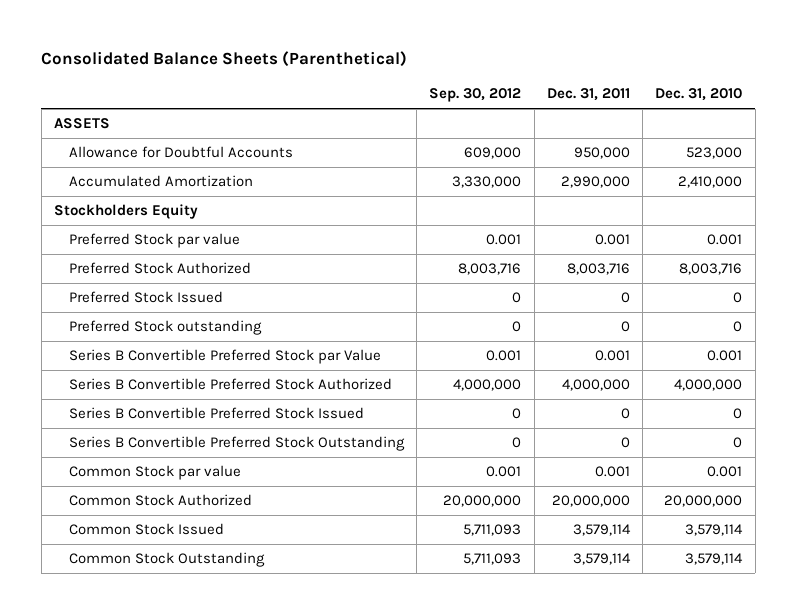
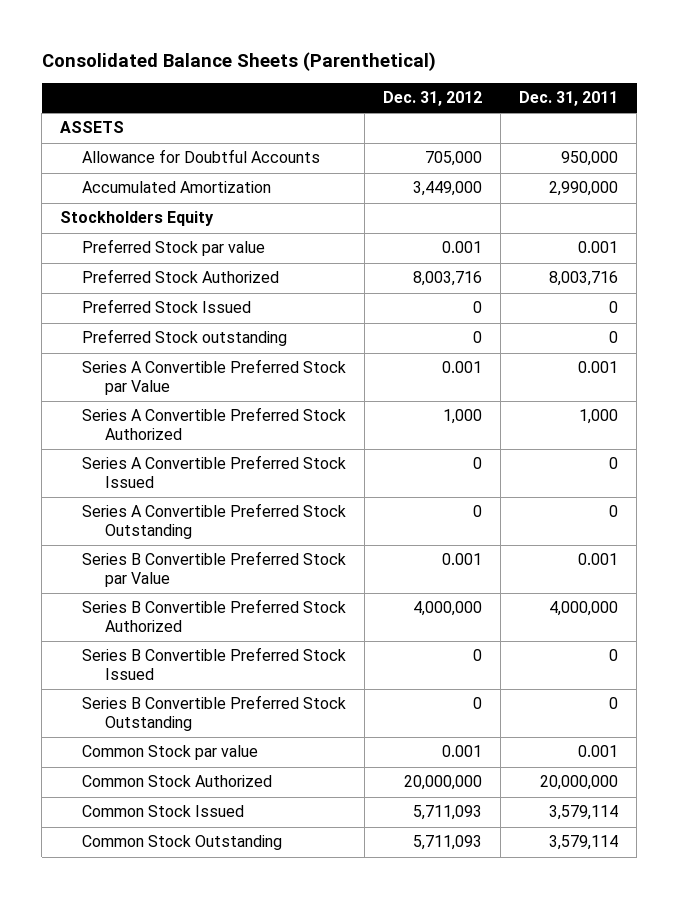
- | Sep. 30, 2012 | Dec. 31, 2011 | Dec. 31, 2010
+ | Dec. 31, 2012 | Dec. 31, 2011
+ Series A Convertible Preferred Stock par Value | 0.001 | 0.001
+ Series A Convertible Preferred Stock Authorized | 1,000 | 1,000
+ Series A Convertible Preferred Stock Issued | 0 | 0
+ Series A Convertible Preferred Stock Outstanding | 0 | 0

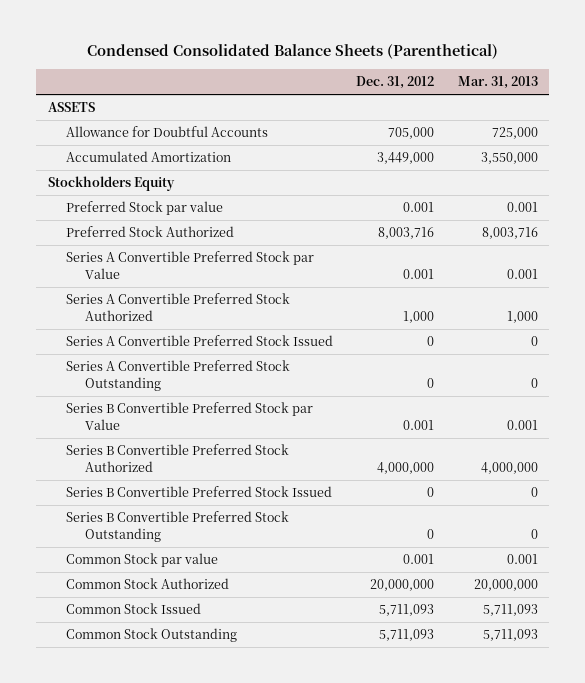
- Consolidated Balance Sheets (Parenthetical)
+ Condensed Consolidated Balance Sheets (Parenthetical)
- | Dec. 31, 2012 | Dec. 31, 2011
+ | Dec. 31, 2012 | Mar. 31, 2013
- Preferred Stock Issued | 0 | 0
- Preferred Stock outstanding | 0 | 0

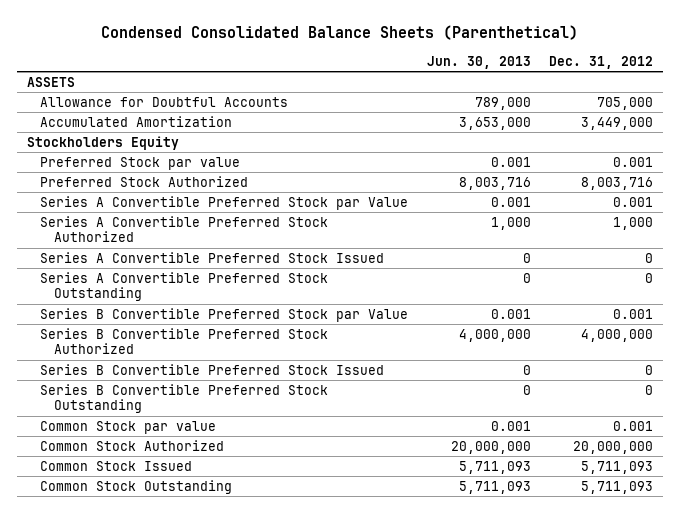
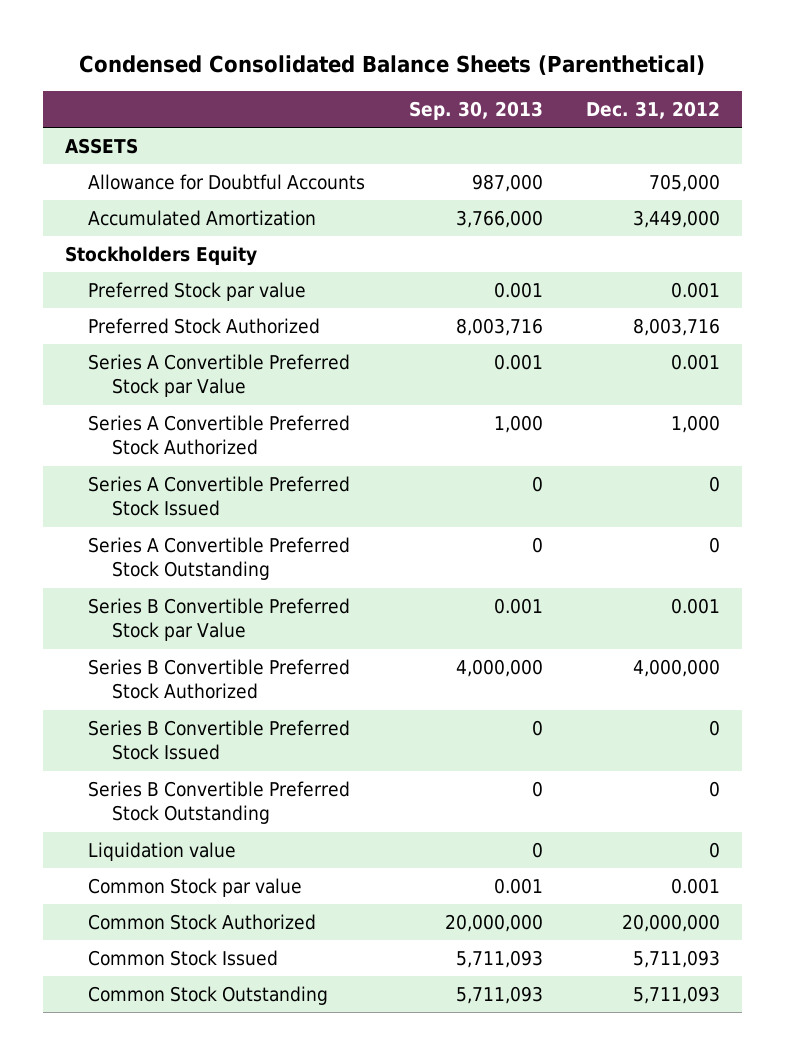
- | Jun. 30, 2013 | Dec. 31, 2012
+ | Sep. 30, 2013 | Dec. 31, 2012
+ Liquidation value | 0 | 0

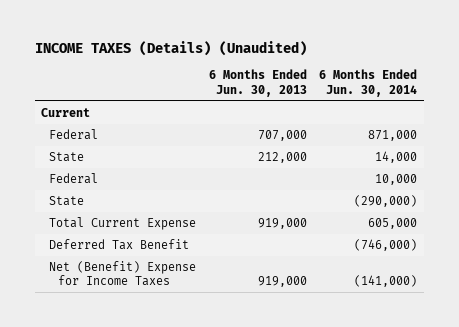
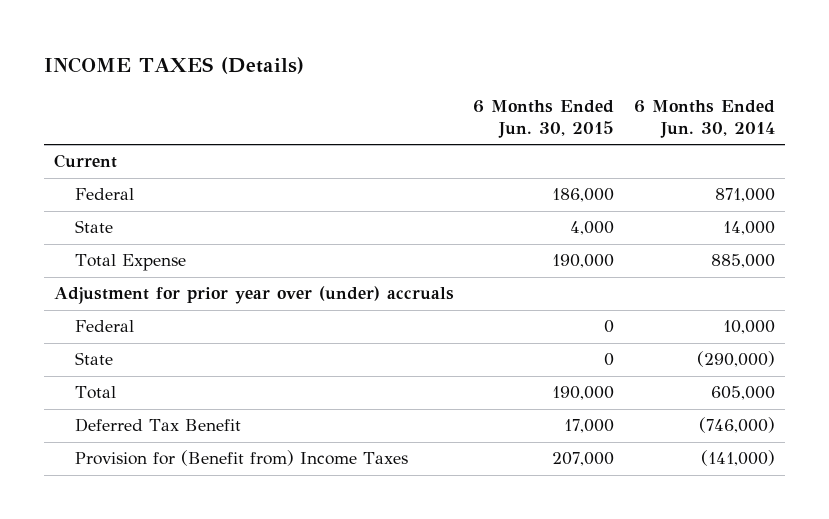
- INCOME TAXES (Details) (Unaudited)
+ INCOME TAXES (Details)
- | 6 Months Ended Jun. 30, 2013 | 6 Months Ended Jun. 30, 2014
+ | 6 Months Ended Jun. 30, 2015 | 6 Months Ended Jun. 30, 2014
+ Total Expense | 190,000 | 885,000
+ Adjustment for prior year over (under) accruals
- Total Current Expense | 919,000 | 605,000
+ Total | 190,000 | 605,000
- Net (Benefit) Expense for Income Taxes | 919,000 | (141,000)
+ Provision for (Benefit from) Income Taxes | 207,000 | (141,000)

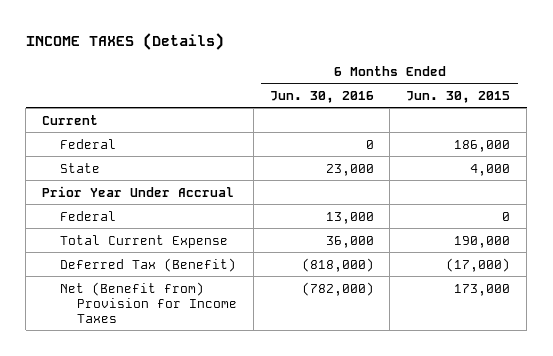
- | 6 Months Ended Jun. 30, 2015 | 6 Months Ended Jun. 30, 2014
+ | 6 Months Ended Jun. 30, 2016 | 6 Months Ended Jun. 30, 2015
- Total Expense | 190,000 | 885,000
- Adjustment for prior year over (under) accruals
+ Prior Year Under Accrual
- State | 0 | (290,000)
- Total | 190,000 | 605,000
- Deferred Tax Benefit | 17,000 | (746,000)
- Provision for (Benefit from) Income Taxes | 207,000 | (141,000)
+ Total Current Expense | 36,000 | 190,000
+ Deferred Tax (Benefit) | (818,000) | (17,000)
+ Net (Benefit from) Provision for Income Taxes | (782,000) | 173,000

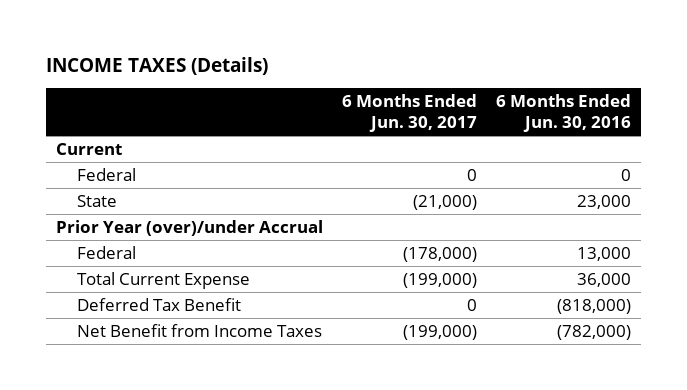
- | 6 Months Ended Jun. 30, 2016 | 6 Months Ended Jun. 30, 2015
+ | 6 Months Ended Jun. 30, 2017 | 6 Months Ended Jun. 30, 2016
- Prior Year Under Accrual
+ Prior Year (over)/under Accrual
- Deferred Tax (Benefit) | (818,000) | (17,000)
- Net (Benefit from) Provision for Income Taxes | (782,000) | 173,000
+ Deferred Tax Benefit | 0 | (818,000)
+ Net Benefit from Income Taxes | (199,000) | (782,000)

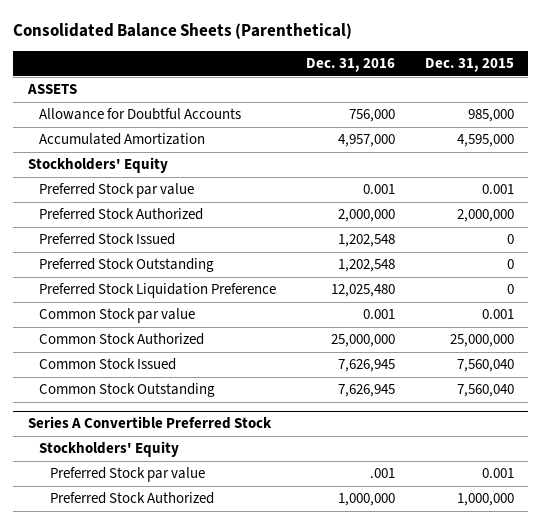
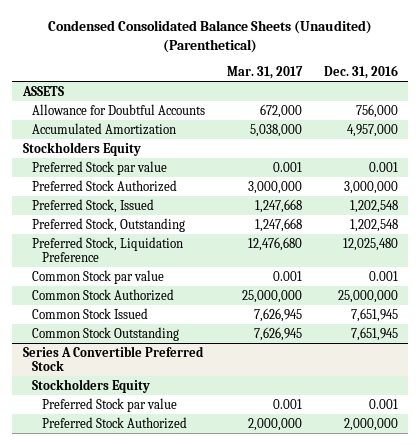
- Consolidated Balance Sheets (Parenthetical)
+ Condensed Consolidated Balance Sheets (Unaudited) (Parenthetical)
- | Dec. 31, 2016 | Dec. 31, 2015
+ | Mar. 31, 2017 | Dec. 31, 2016
- Stockholders' Equity
+ Stockholders Equity
- Preferred Stock Authorized | 2,000,000 | 2,000,000
- Preferred Stock Issued | 1,202,548 | 0
- Preferred Stock Outstanding | 1,202,548 | 0
- Preferred Stock Liquidation Preference | 12,025,480 | 0
+ Preferred Stock Authorized | 3,000,000 | 3,000,000
+ Preferred Stock, Issued | 1,247,668 | 1,202,548
+ Preferred Stock, Outstanding | 1,247,668 | 1,202,548
+ Preferred Stock, Liquidation Preference | 12,476,680 | 12,025,480
- Common Stock Issued | 7,626,945 | 7,560,040
- Common Stock Outstanding | 7,626,945 | 7,560,040
+ Common Stock Issued | 7,626,945 | 7,651,945
+ Common Stock Outstanding | 7,626,945 | 7,651,945
@ Series A Convertible Preferred Stock
- Stockholders' Equity
- Preferred Stock par value | .001 | 0.001
- Preferred Stock Authorized | 1,000,000 | 1,000,000
+ Stockholders Equity
+ Preferred Stock par value | 0.001 | 0.001
+ Preferred Stock Authorized | 2,000,000 | 2,000,000

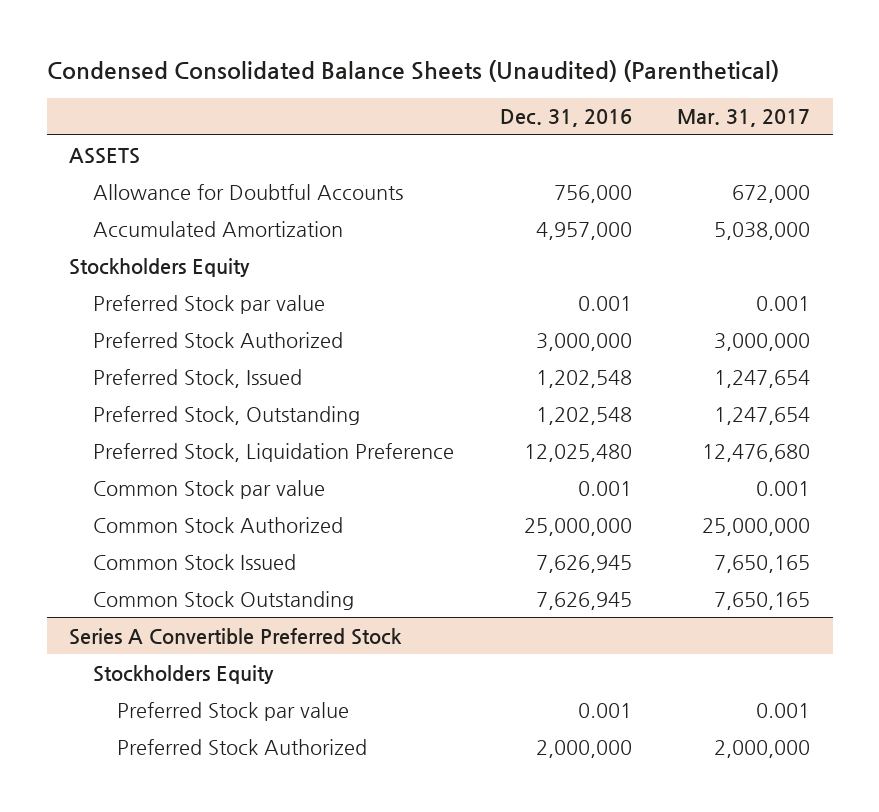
- | Mar. 31, 2017 | Dec. 31, 2016
+ | Dec. 31, 2016 | Mar. 31, 2017
- Preferred Stock, Issued | 1,247,668 | 1,202,548
- Preferred Stock, Outstanding | 1,247,668 | 1,202,548
+ Preferred Stock, Issued | 1,202,548 | 1,247,654
+ Preferred Stock, Outstanding | 1,202,548 | 1,247,654
- Common Stock Issued | 7,626,945 | 7,651,945
- Common Stock Outstanding | 7,626,945 | 7,651,945
+ Common Stock Issued | 7,626,945 | 7,650,165
+ Common Stock Outstanding | 7,626,945 | 7,650,165

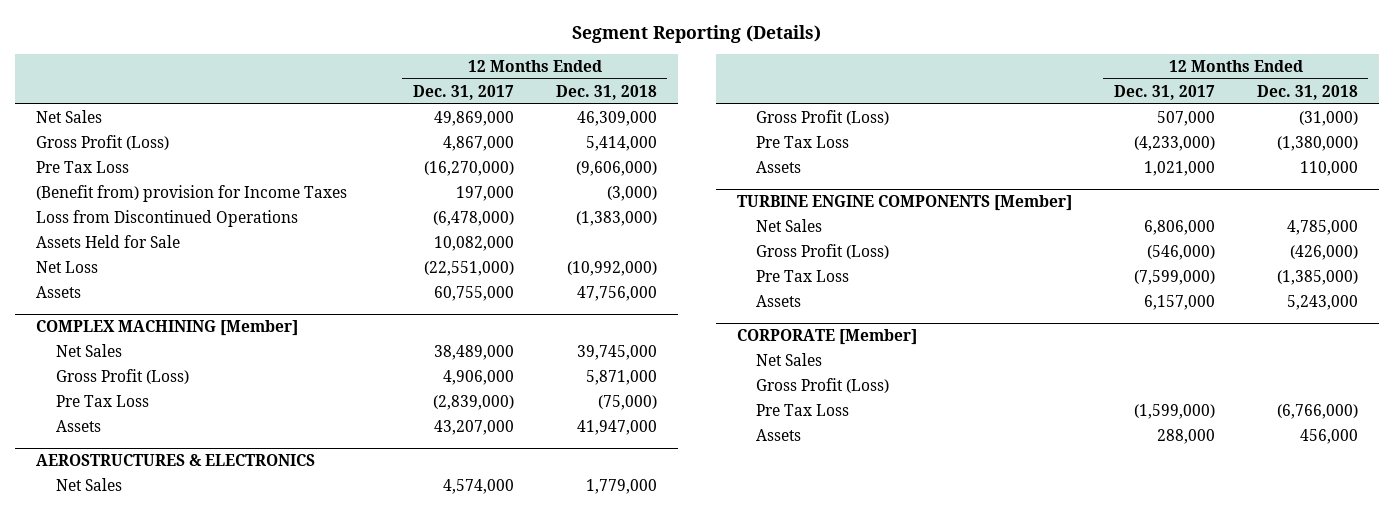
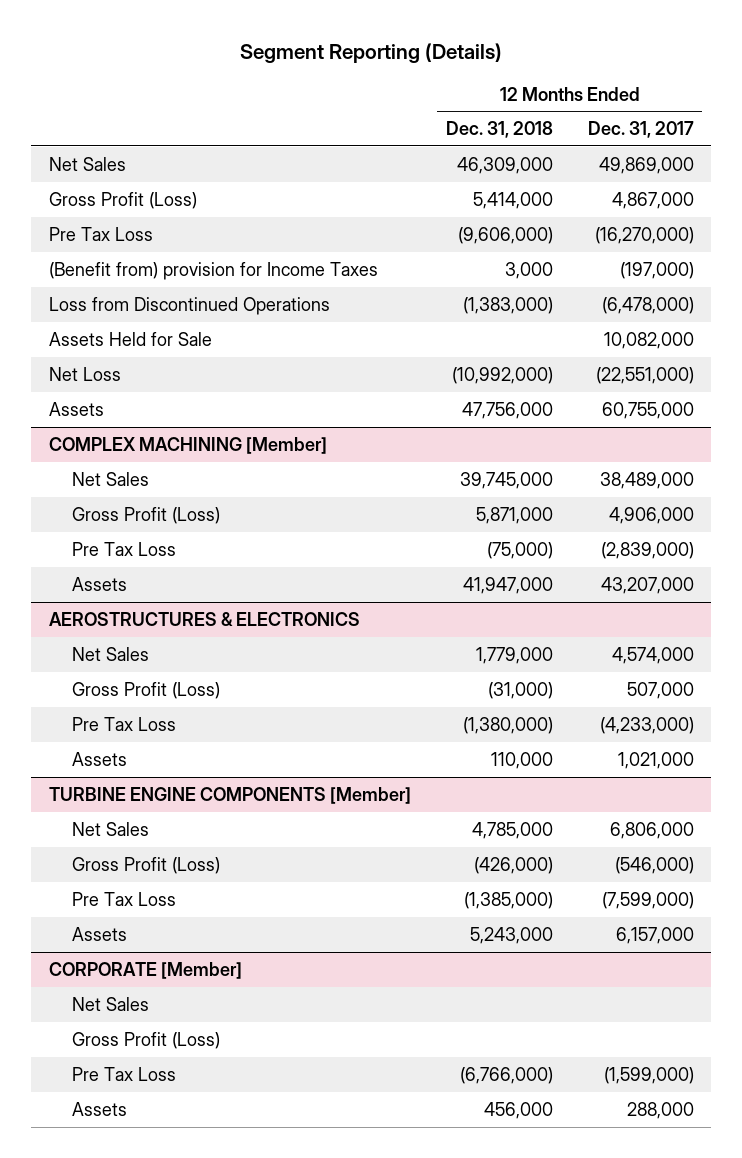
- | 12 Months Ended Dec. 31, 2017 | 12 Months Ended Dec. 31, 2018
+ | 12 Months Ended Dec. 31, 2018 | 12 Months Ended Dec. 31, 2017
- (Benefit from) provision for Income Taxes | 197,000 | (3,000)
+ (Benefit from) provision for Income Taxes | 3,000 | (197,000)

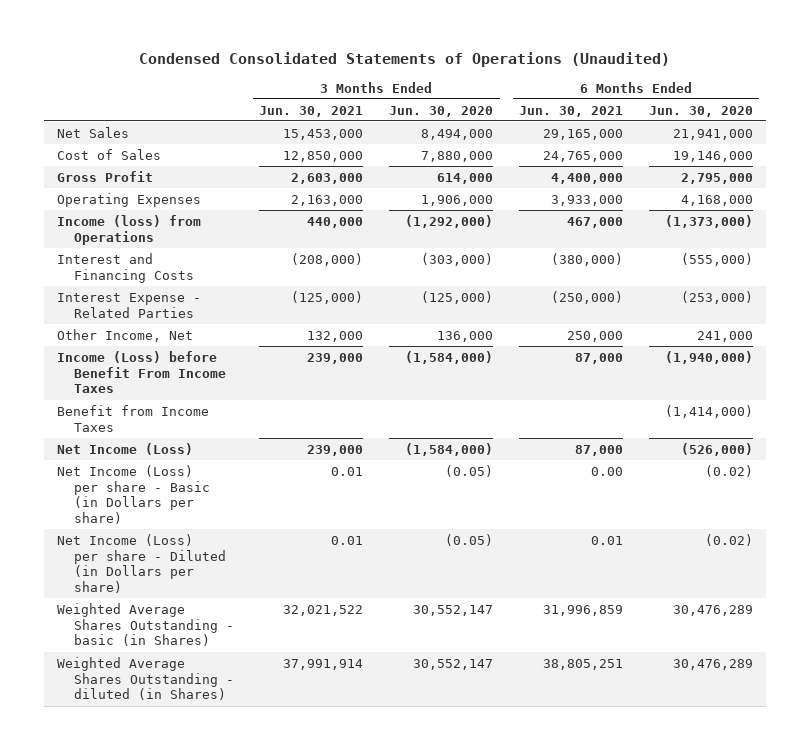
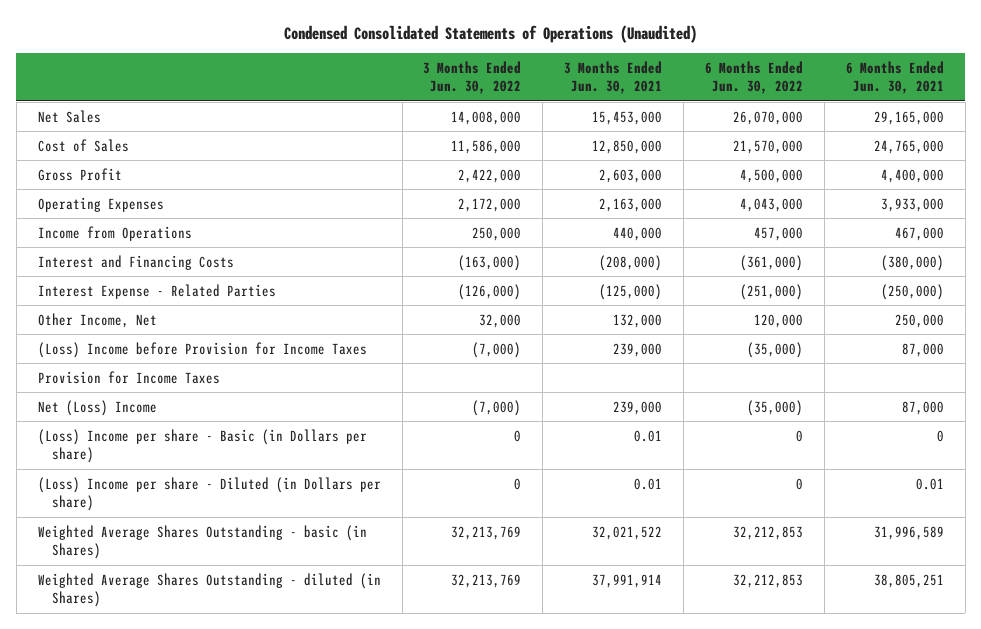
- | 3 Months Ended Jun. 30, 2021 | 3 Months Ended Jun. 30, 2020 | 6 Months Ended Jun. 30, 2021 | 6 Months Ended Jun. 30, 2020
+ | 3 Months Ended Jun. 30, 2022 | 3 Months Ended Jun. 30, 2021 | 6 Months Ended Jun. 30, 2022 | 6 Months Ended Jun. 30, 2021
- Income (loss) from Operations | 440,000 | (1,292,000) | 467,000 | (1,373,000)
+ Income from Operations | 250,000 | 440,000 | 457,000 | 467,000
- Income (Loss) before Benefit From Income Taxes | 239,000 | (1,584,000) | 87,000 | (1,940,000)
- Benefit from Income Taxes | | | | (1,414,000)
- Net Income (Loss) | 239,000 | (1,584,000) | 87,000 | (526,000)
- Net Income (Loss) per share - Basic (in Dollars per share) | 0.01 | (0.05) | 0.00 | (0.02)
- Net Income (Loss) per share - Diluted (in Dollars per share) | 0.01 | (0.05) | 0.01 | (0.02)
- Weighted Average Shares Outstanding - basic (in Shares) | 32,021,522 | 30,552,147 | 31,996,859 | 30,476,289
+ (Loss) Income before Provision for Income Taxes | (7,000) | 239,000 | (35,000) | 87,000
+ Provision for Income Taxes
+ Net (Loss) Income | (7,000) | 239,000 | (35,000) | 87,000
+ (Loss) Income per share - Basic (in Dollars per share) | 0 | 0.01 | 0 | 0
+ (Loss) Income per share - Diluted (in Dollars per share) | 0 | 0.01 | 0 | 0.01
+ Weighted Average Shares Outstanding - basic (in Shares) | 32,213,769 | 32,021,522 | 32,212,853 | 31,996,589

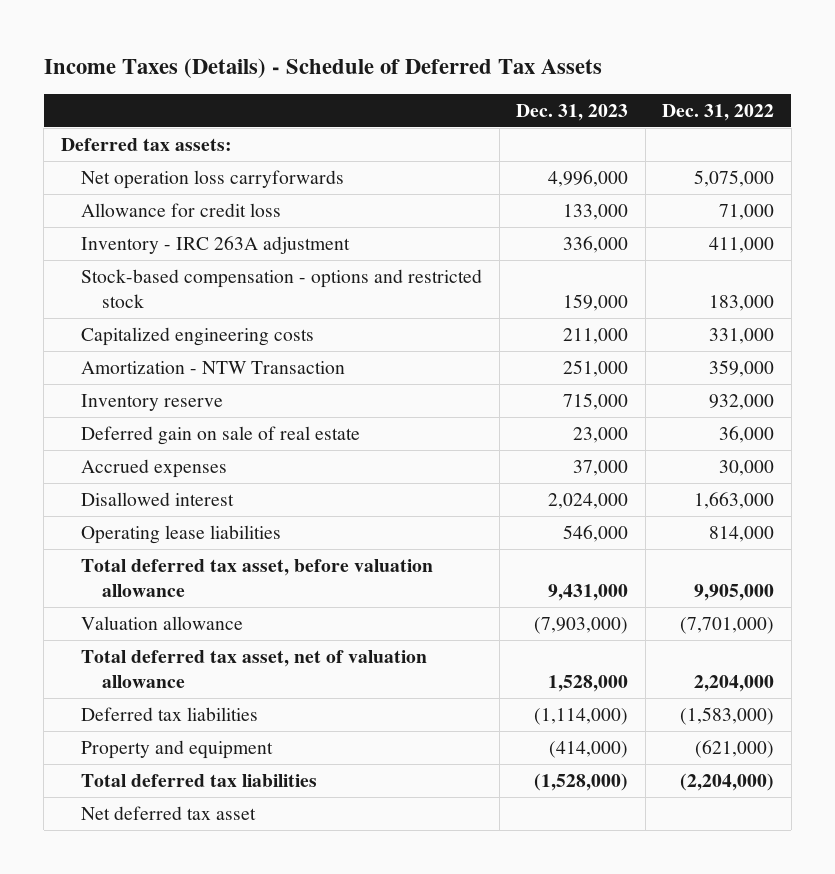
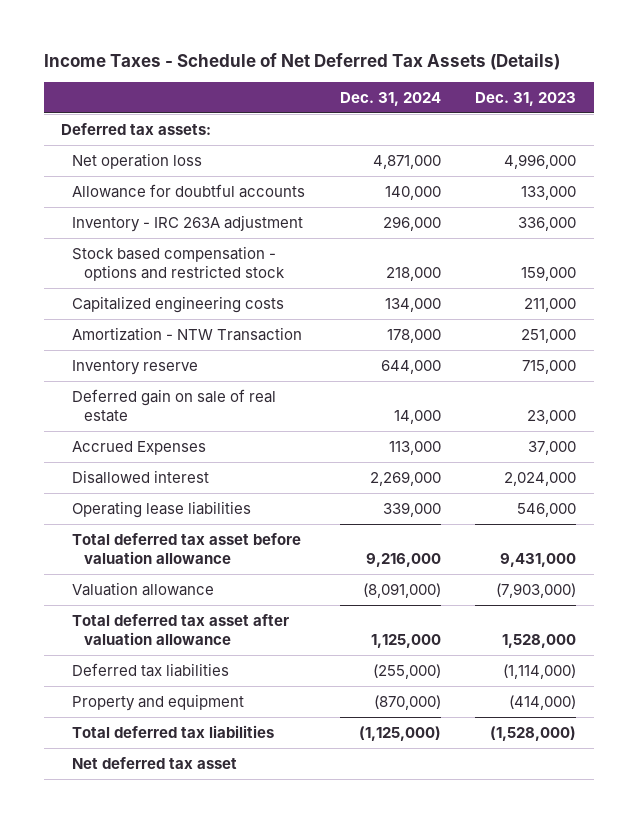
- Income Taxes (Details) - Schedule of Deferred Tax Assets
+ Income Taxes - Schedule of Net Deferred Tax Assets (Details)
- | Dec. 31, 2023 | Dec. 31, 2022
+ | Dec. 31, 2024 | Dec. 31, 2023
- Net operation loss carryforwards | 4,996,000 | 5,075,000
- Allowance for credit loss | 133,000 | 71,000
+ Net operation loss | 4,871,000 | 4,996,000
+ Allowance for doubtful accounts | 140,000 | 133,000
- Stock-based compensation - options and restricted stock | 159,000 | 183,000
+ Stock based compensation - options and restricted stock | 218,000 | 159,000
- Accrued expenses | 37,000 | 30,000
+ Accrued Expenses | 113,000 | 37,000
- Total deferred tax asset, before valuation allowance | 9,431,000 | 9,905,000
+ Total deferred tax asset before valuation allowance | 9,216,000 | 9,431,000
- Total deferred tax asset, net of valuation allowance | 1,528,000 | 2,204,000
+ Total deferred tax asset after valuation allowance | 1,125,000 | 1,528,000

